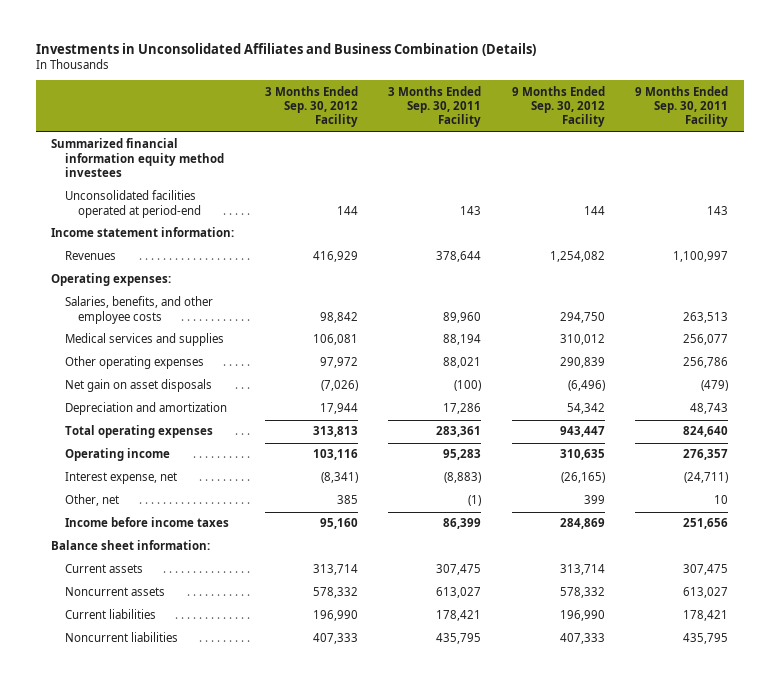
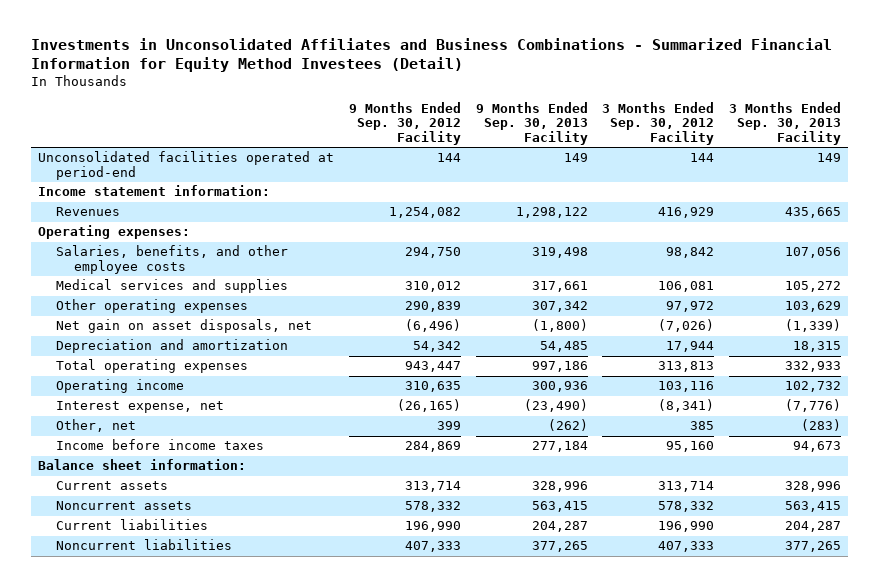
- Investments in Unconsolidated Affiliates and Business Combination (Details)
+ Investments in Unconsolidated Affiliates and Business Combinations - Summarized Financial Information for Equity Method Investees (Detail)
- | 3 Months Ended Sep. 30, 2012 Facility | 3 Months Ended Sep. 30, 2011 Facility | 9 Months Ended Sep. 30, 2012 Facility | 9 Months Ended Sep. 30, 2011 Facility
+ | 9 Months Ended Sep. 30, 2012 Facility | 9 Months Ended Sep. 30, 2013 Facility | 3 Months Ended Sep. 30, 2012 Facility | 3 Months Ended Sep. 30, 2013 Facility
- Summarized financial information equity method investees
- Net gain on asset disposals | (7,026) | (100) | (6,496) | (479)
+ Net gain on asset disposals, net | (6,496) | (1,800) | (7,026) | (1,339)

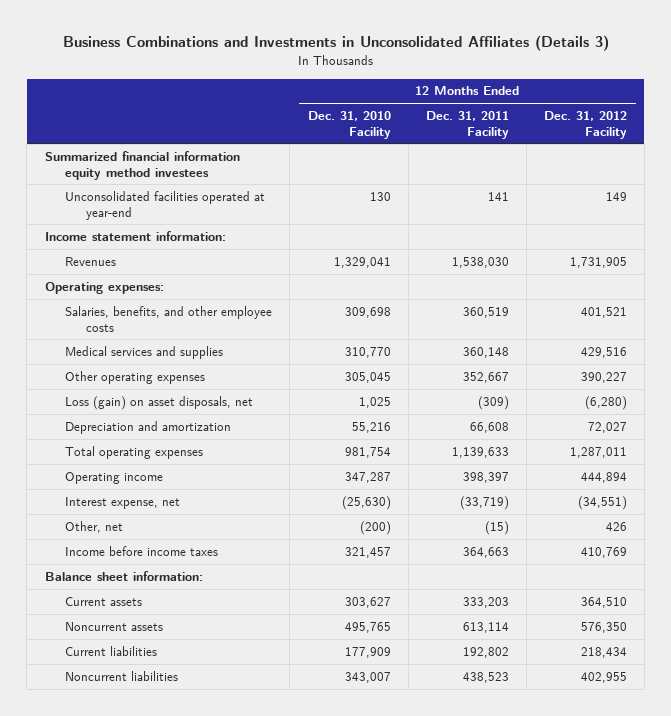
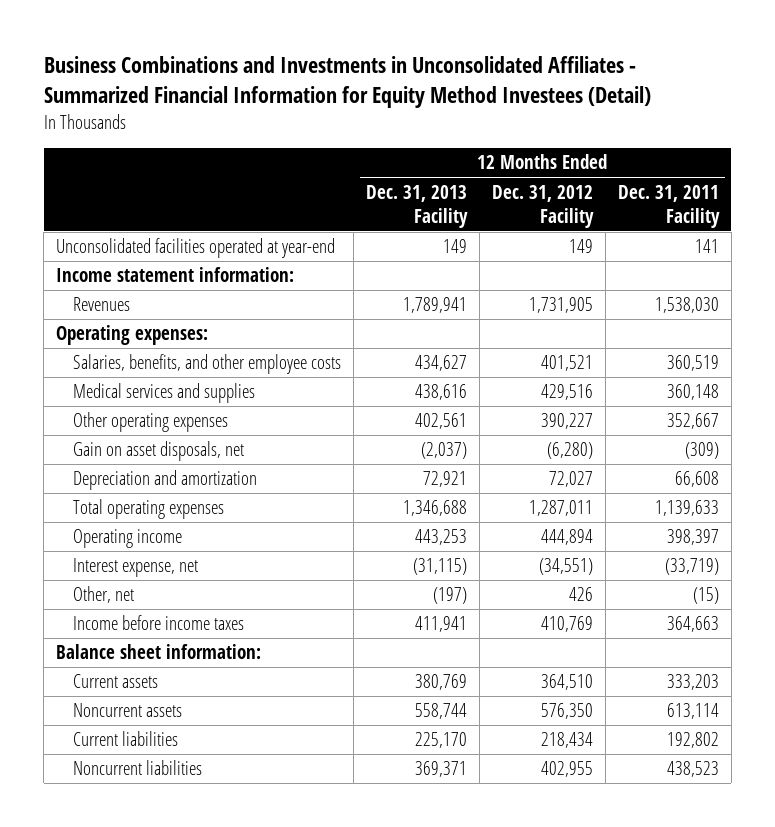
- Business Combinations and Investments in Unconsolidated Affiliates (Details 3)
+ Business Combinations and Investments in Unconsolidated Affiliates - Summarized Financial Information for Equity Method Investees (Detail)
- | 12 Months Ended Dec. 31, 2010 Facility | 12 Months Ended Dec. 31, 2011 Facility | 12 Months Ended Dec. 31, 2012 Facility
+ | 12 Months Ended Dec. 31, 2013 Facility | 12 Months Ended Dec. 31, 2012 Facility | 12 Months Ended Dec. 31, 2011 Facility
- Summarized financial information equity method investees
- Loss (gain) on asset disposals, net | 1,025 | (309) | (6,280)
+ Gain on asset disposals, net | (2,037) | (6,280) | (309)

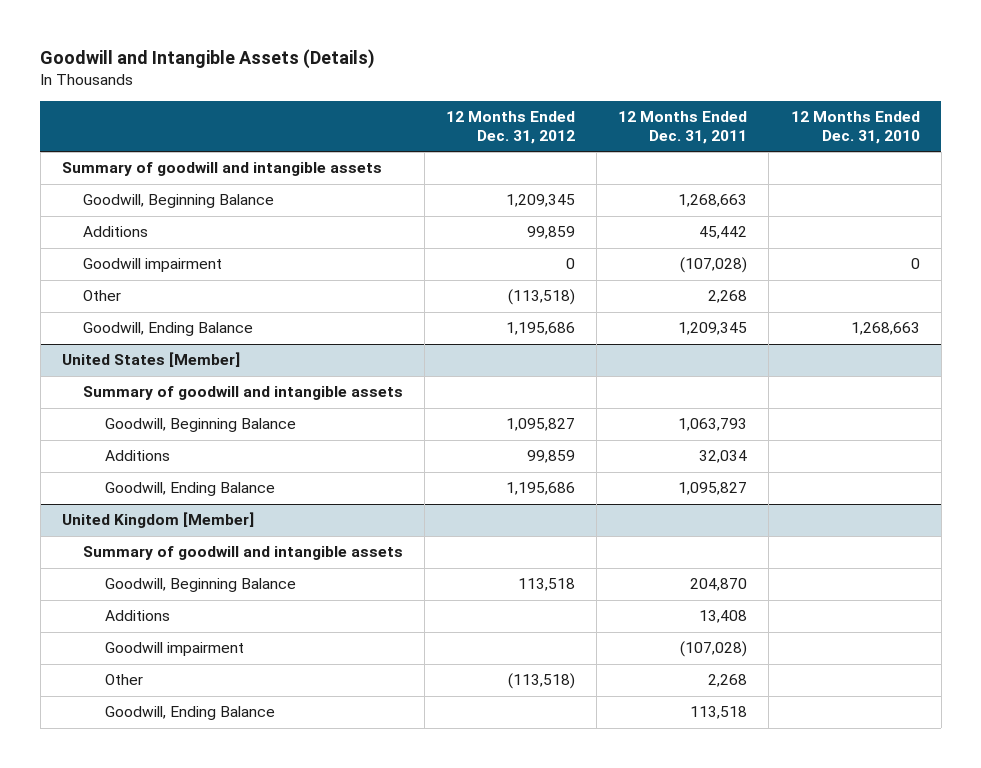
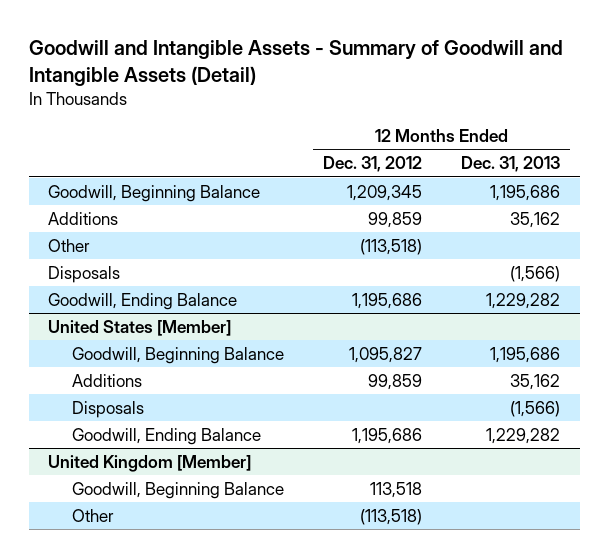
- Goodwill and Intangible Assets (Details)
+ Goodwill and Intangible Assets - Summary of Goodwill and Intangible Assets (Detail)
- | 12 Months Ended Dec. 31, 2012 | 12 Months Ended Dec. 31, 2011 | 12 Months Ended Dec. 31, 2010
+ | 12 Months Ended Dec. 31, 2012 | 12 Months Ended Dec. 31, 2013
- Summary of goodwill and intangible assets
- Goodwill impairment | 0 | (107,028) | 0
+ Disposals | | (1,566)
@ United States [Member]
- Summary of goodwill and intangible assets
+ Disposals | | (1,566)
@ United Kingdom [Member]
- Summary of goodwill and intangible assets
- Additions | | 13,408 |
- Goodwill impairment | | (107,028) |
- Goodwill, Ending Balance | | 113,518 |

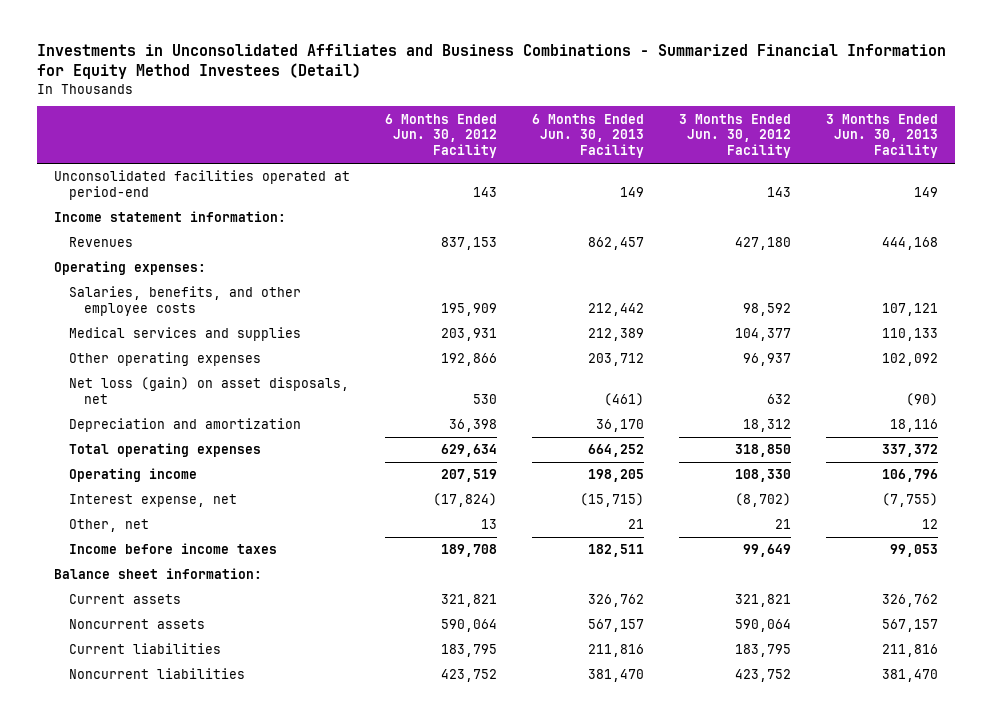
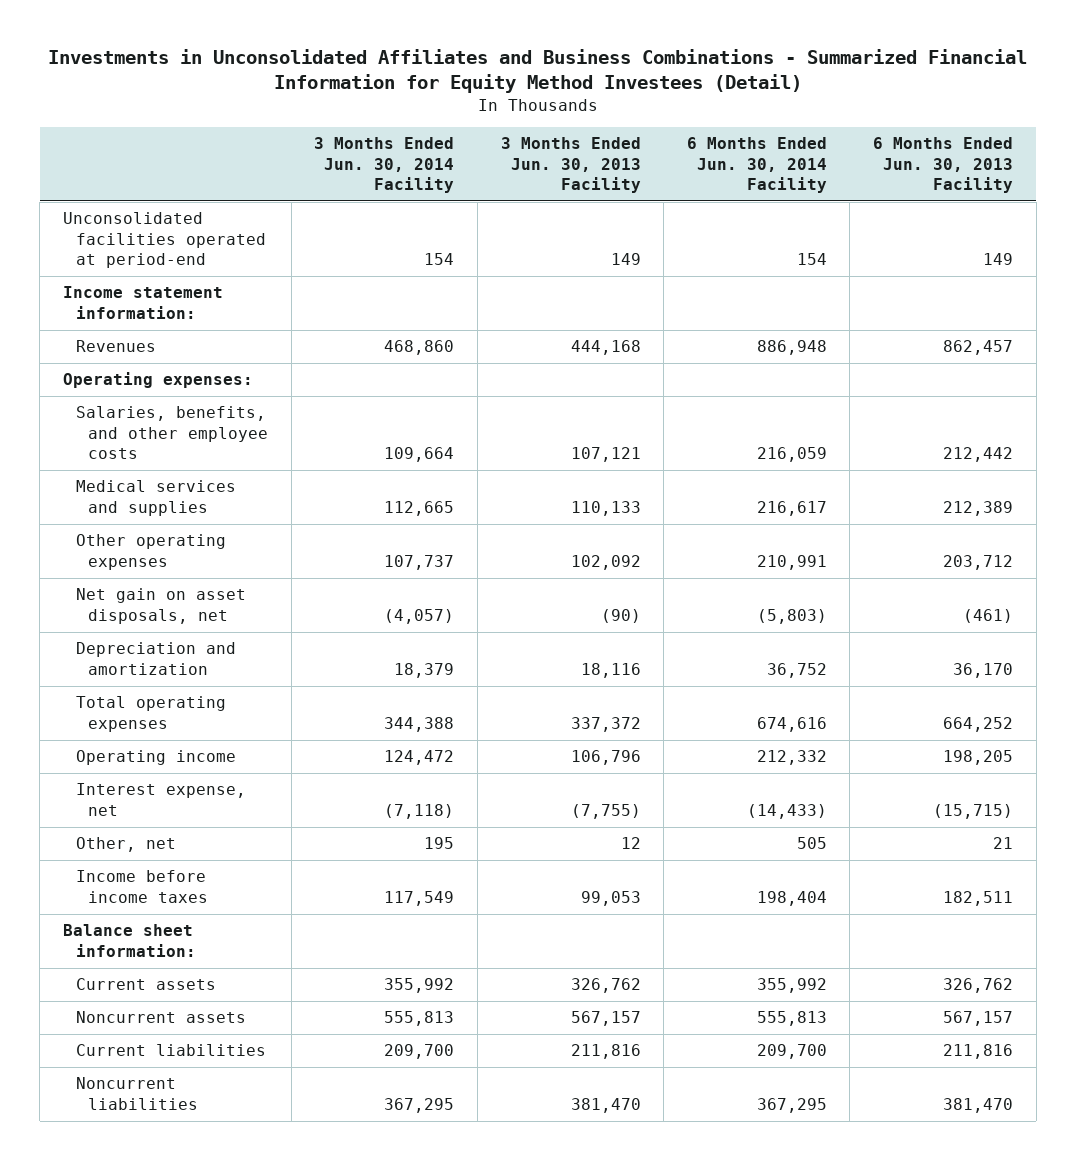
- | 6 Months Ended Jun. 30, 2012 Facility | 6 Months Ended Jun. 30, 2013 Facility | 3 Months Ended Jun. 30, 2012 Facility | 3 Months Ended Jun. 30, 2013 Facility
+ | 3 Months Ended Jun. 30, 2014 Facility | 3 Months Ended Jun. 30, 2013 Facility | 6 Months Ended Jun. 30, 2014 Facility | 6 Months Ended Jun. 30, 2013 Facility
- Net loss (gain) on asset disposals, net | 530 | (461) | 632 | (90)
+ Net gain on asset disposals, net | (4,057) | (90) | (5,803) | (461)

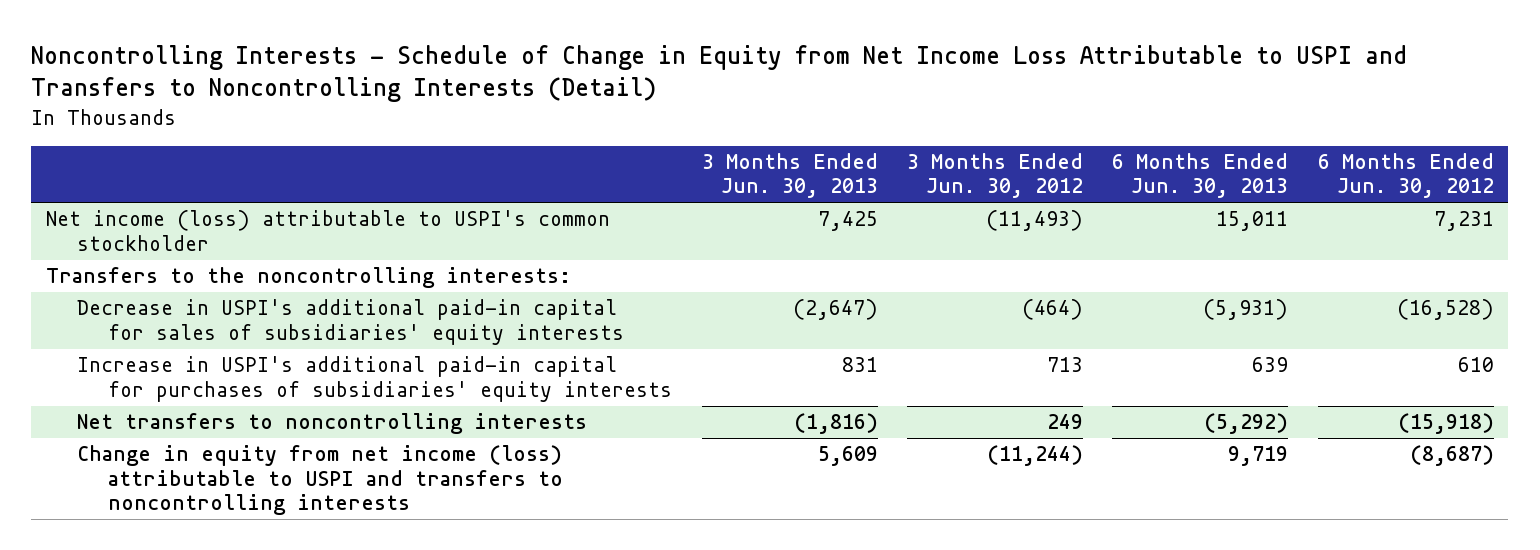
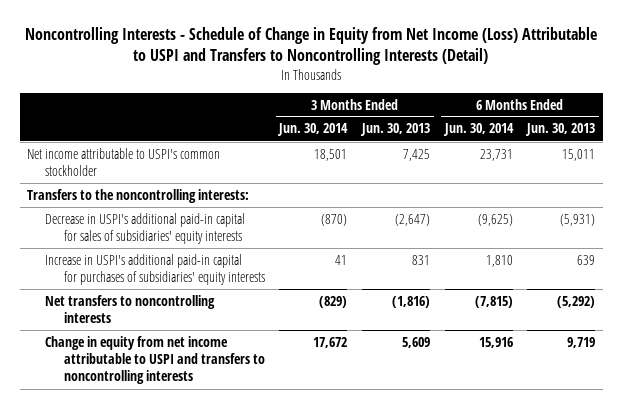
- Noncontrolling Interests - Schedule of Change in Equity from Net Income Loss Attributable to USPI and Transfers to Noncontrolling Interests (Detail)
+ Noncontrolling Interests - Schedule of Change in Equity from Net Income (Loss) Attributable to USPI and Transfers to Noncontrolling Interests (Detail)
- | 3 Months Ended Jun. 30, 2013 | 3 Months Ended Jun. 30, 2012 | 6 Months Ended Jun. 30, 2013 | 6 Months Ended Jun. 30, 2012
+ | 3 Months Ended Jun. 30, 2014 | 3 Months Ended Jun. 30, 2013 | 6 Months Ended Jun. 30, 2014 | 6 Months Ended Jun. 30, 2013
- Net income (loss) attributable to USPI's common stockholder | 7,425 | (11,493) | 15,011 | 7,231
+ Net income attributable to USPI's common stockholder | 18,501 | 7,425 | 23,731 | 15,011
- Change in equity from net income (loss) attributable to USPI and transfers to noncontrolling interests | 5,609 | (11,244) | 9,719 | (8,687)
+ Change in equity from net income attributable to USPI and transfers to noncontrolling interests | 17,672 | 5,609 | 15,916 | 9,719

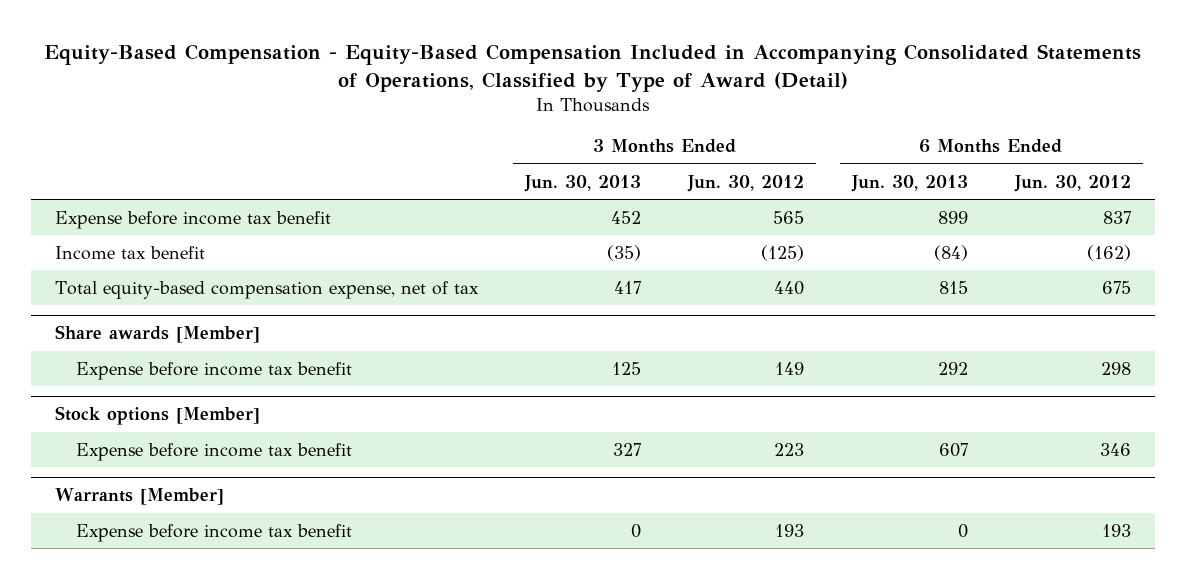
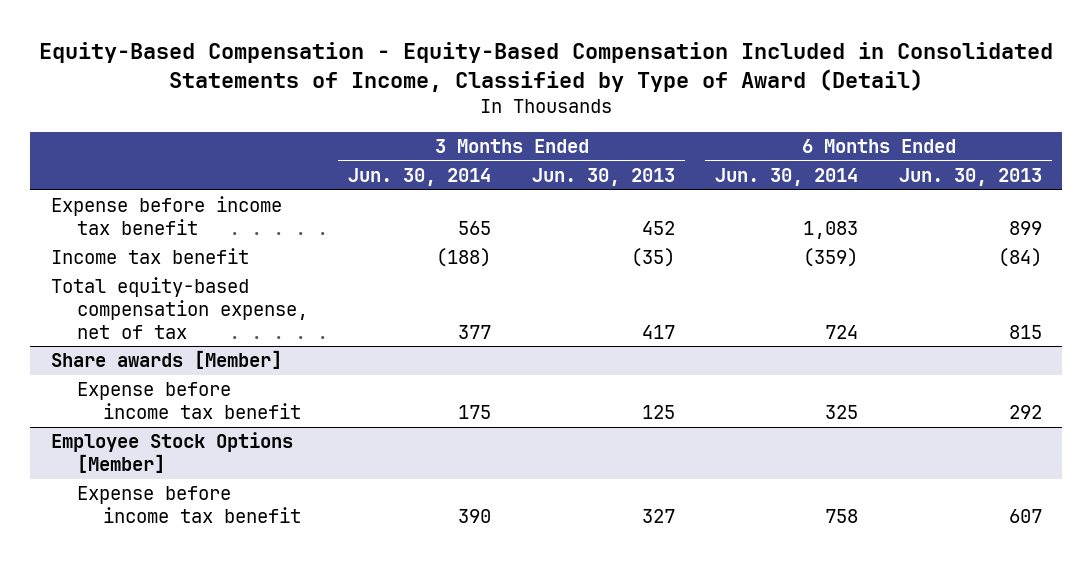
- Equity-Based Compensation - Equity-Based Compensation Included in Accompanying Consolidated Statements of Operations, Classified by Type of Award (Detail)
+ Equity-Based Compensation - Equity-Based Compensation Included in Consolidated Statements of Income, Classified by Type of Award (Detail)
- | 3 Months Ended Jun. 30, 2013 | 3 Months Ended Jun. 30, 2012 | 6 Months Ended Jun. 30, 2013 | 6 Months Ended Jun. 30, 2012
+ | 3 Months Ended Jun. 30, 2014 | 3 Months Ended Jun. 30, 2013 | 6 Months Ended Jun. 30, 2014 | 6 Months Ended Jun. 30, 2013
- Stock options [Member]
+ Employee Stock Options [Member]
- Warrants [Member]
- Expense before income tax benefit | 0 | 193 | 0 | 193

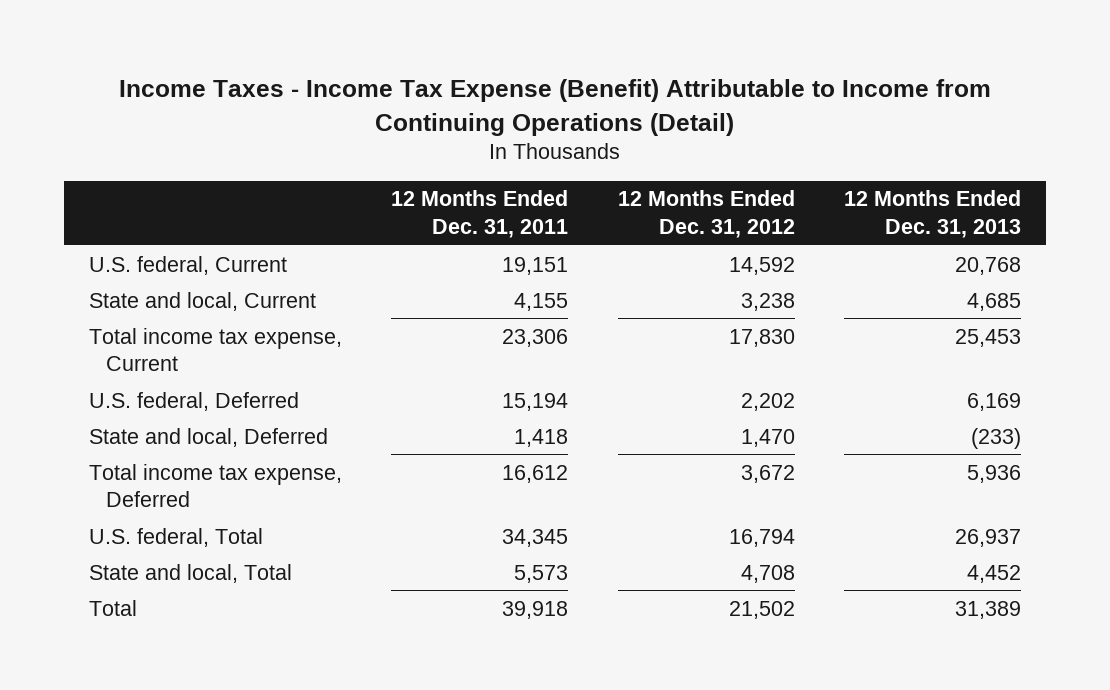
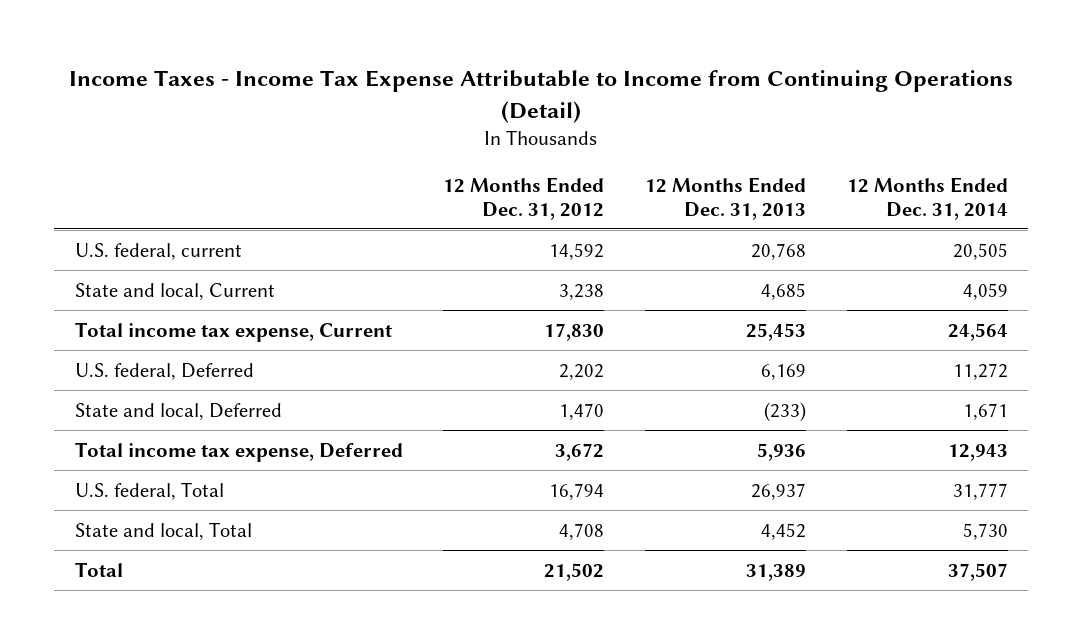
- Income Taxes - Income Tax Expense (Benefit) Attributable to Income from Continuing Operations (Detail)
+ Income Taxes - Income Tax Expense Attributable to Income from Continuing Operations (Detail)
- | 12 Months Ended Dec. 31, 2011 | 12 Months Ended Dec. 31, 2012 | 12 Months Ended Dec. 31, 2013
+ | 12 Months Ended Dec. 31, 2012 | 12 Months Ended Dec. 31, 2013 | 12 Months Ended Dec. 31, 2014
- U.S. federal, Current | 19,151 | 14,592 | 20,768
+ U.S. federal, current | 14,592 | 20,768 | 20,505

